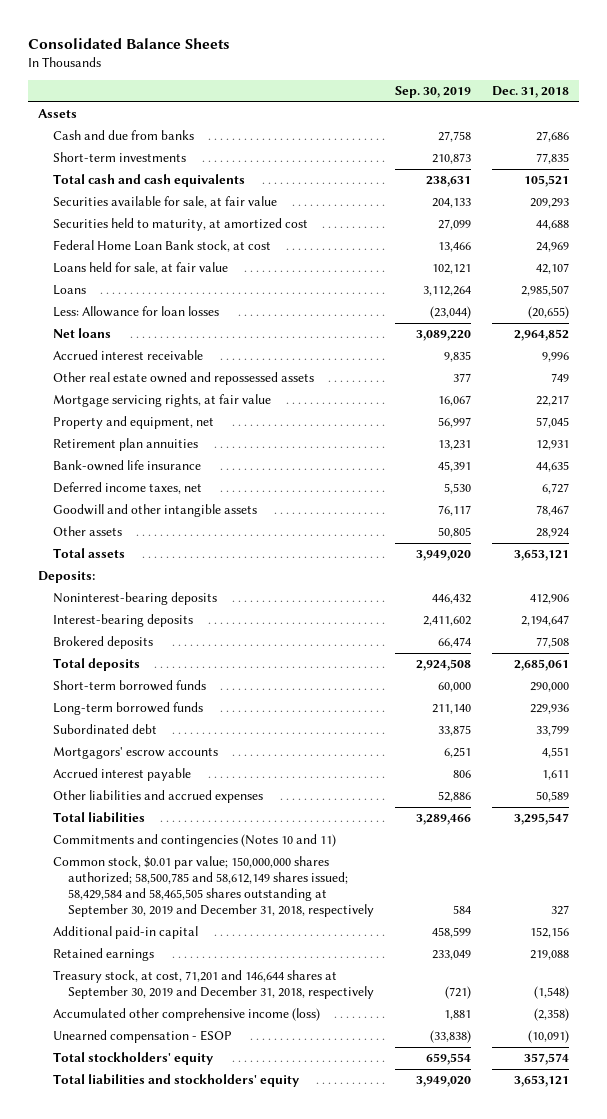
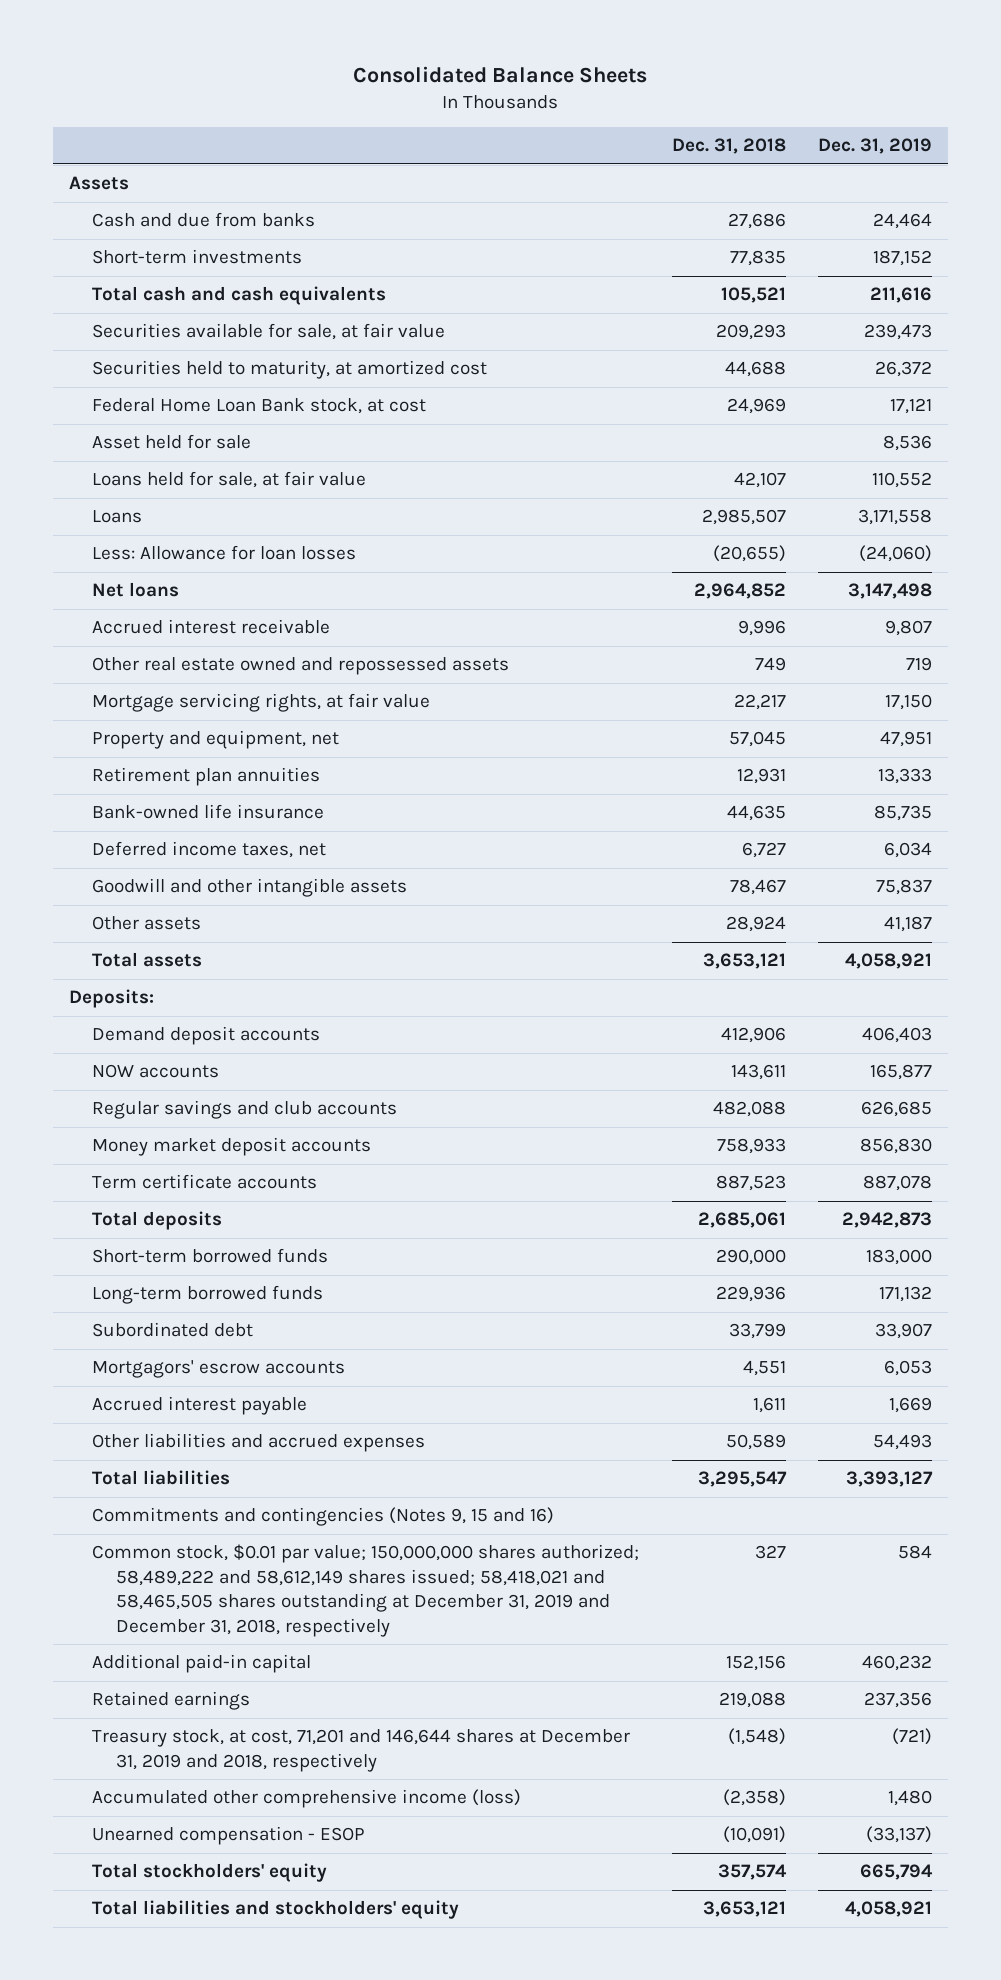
- | Sep. 30, 2019 | Dec. 31, 2018
+ | Dec. 31, 2018 | Dec. 31, 2019
+ Asset held for sale | | 8,536
- Noninterest-bearing deposits | 446,432 | 412,906
- Interest-bearing deposits | 2,411,602 | 2,194,647
- Brokered deposits | 66,474 | 77,508
+ Demand deposit accounts | 412,906 | 406,403
+ NOW accounts | 143,611 | 165,877
+ Regular savings and club accounts | 482,088 | 626,685
+ Money market deposit accounts | 758,933 | 856,830
+ Term certificate accounts | 887,523 | 887,078
- Commitments and contingencies (Notes 10 and 11)
- Common stock, $0.01 par value; 150,000,000 shares authorized; 58,500,785 and 58,612,149 shares issued; 58,429,584 and 58,465,505 shares outstanding at September 30, 2019 and December 31, 2018, respectively | 584 | 327
+ Commitments and contingencies (Notes 9, 15 and 16)
+ Common stock, $0.01 par value; 150,000,000 shares authorized; 58,489,222 and 58,612,149 shares issued; 58,418,021 and 58,465,505 shares outstanding at December 31, 2019 and December 31, 2018, respectively | 327 | 584
- Treasury stock, at cost, 71,201 and 146,644 shares at September 30, 2019 and December 31, 2018, respectively | (721) | (1,548)
+ Treasury stock, at cost, 71,201 and 146,644 shares at December 31, 2019 and 2018, respectively | (1,548) | (721)

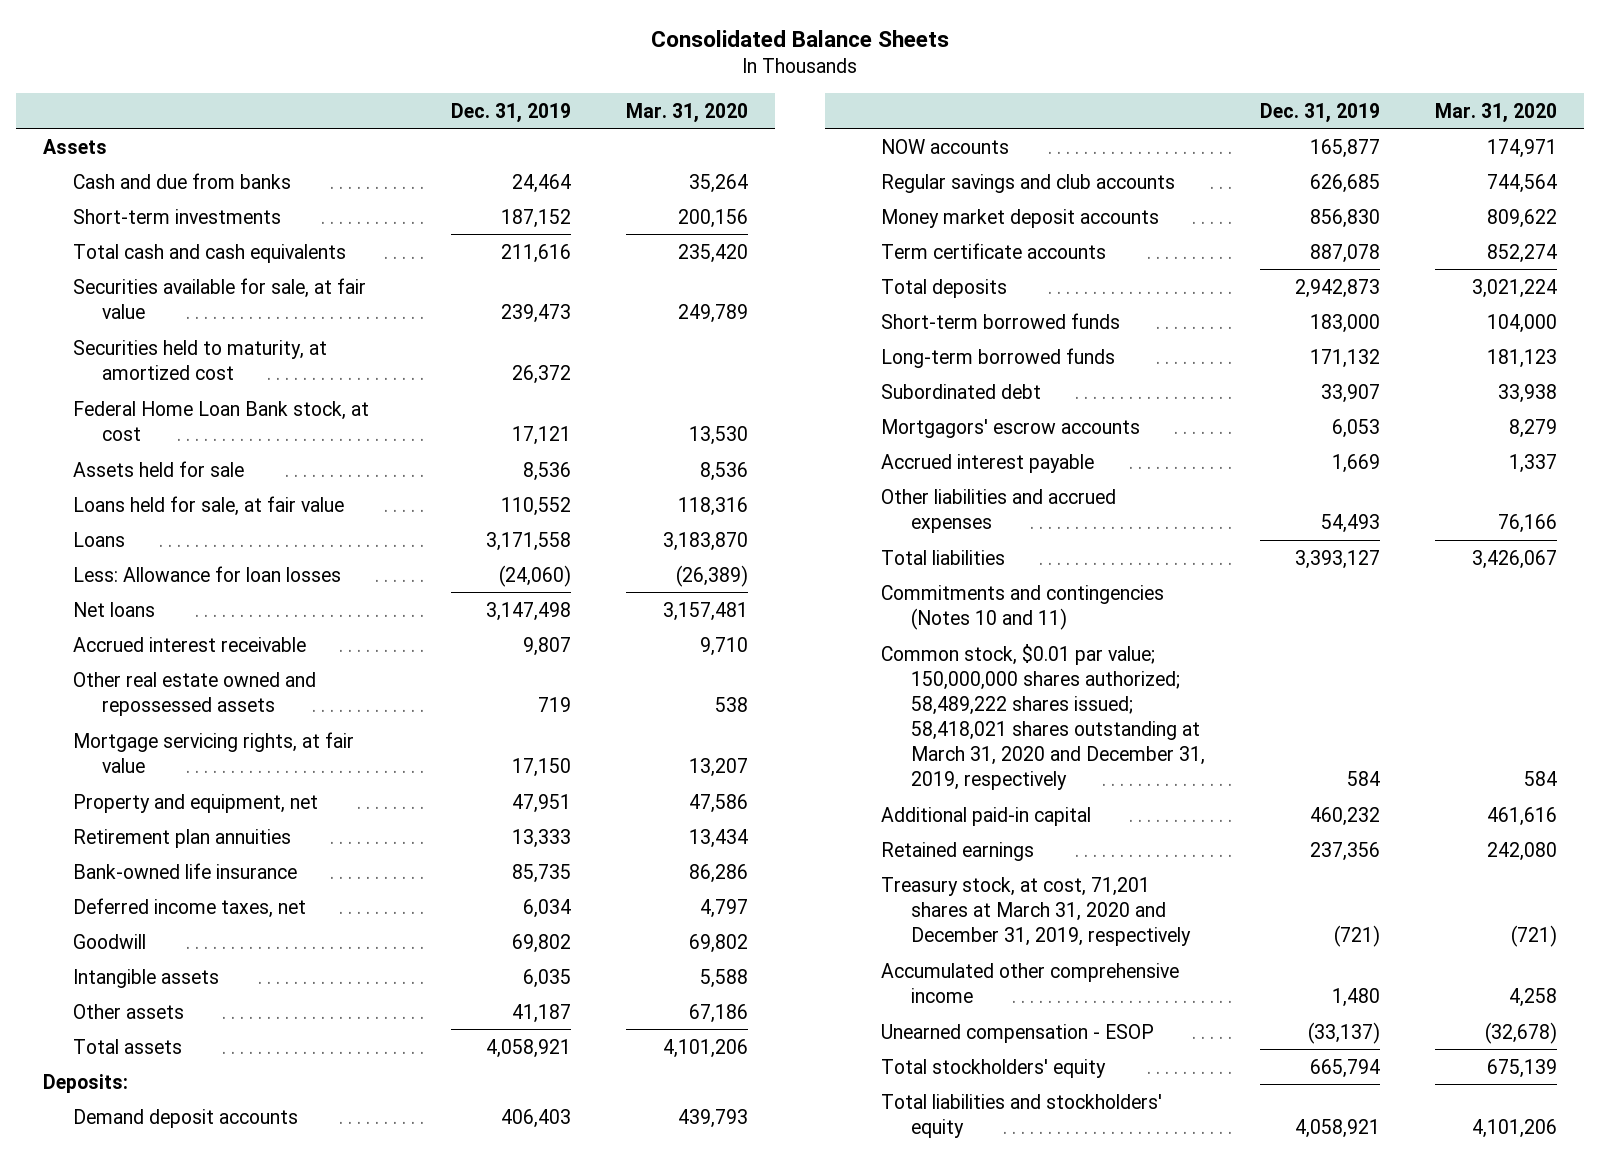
- | Dec. 31, 2018 | Dec. 31, 2019
+ | Dec. 31, 2019 | Mar. 31, 2020
- Asset held for sale | | 8,536
+ Assets held for sale | 8,536 | 8,536
- Goodwill and other intangible assets | 78,467 | 75,837
+ Goodwill | 69,802 | 69,802
+ Intangible assets | 6,035 | 5,588
- Commitments and contingencies (Notes 9, 15 and 16)
- Common stock, $0.01 par value; 150,000,000 shares authorized; 58,489,222 and 58,612,149 shares issued; 58,418,021 and 58,465,505 shares outstanding at December 31, 2019 and December 31, 2018, respectively | 327 | 584
+ Commitments and contingencies (Notes 10 and 11)
+ Common stock, $0.01 par value; 150,000,000 shares authorized; 58,489,222 shares issued; 58,418,021 shares outstanding at March 31, 2020 and December 31, 2019, respectively | 584 | 584
- Treasury stock, at cost, 71,201 and 146,644 shares at December 31, 2019 and 2018, respectively | (1,548) | (721)
- Accumulated other comprehensive income (loss) | (2,358) | 1,480
+ Treasury stock, at cost, 71,201 shares at March 31, 2020 and December 31, 2019, respectively | (721) | (721)
+ Accumulated other comprehensive income | 1,480 | 4,258

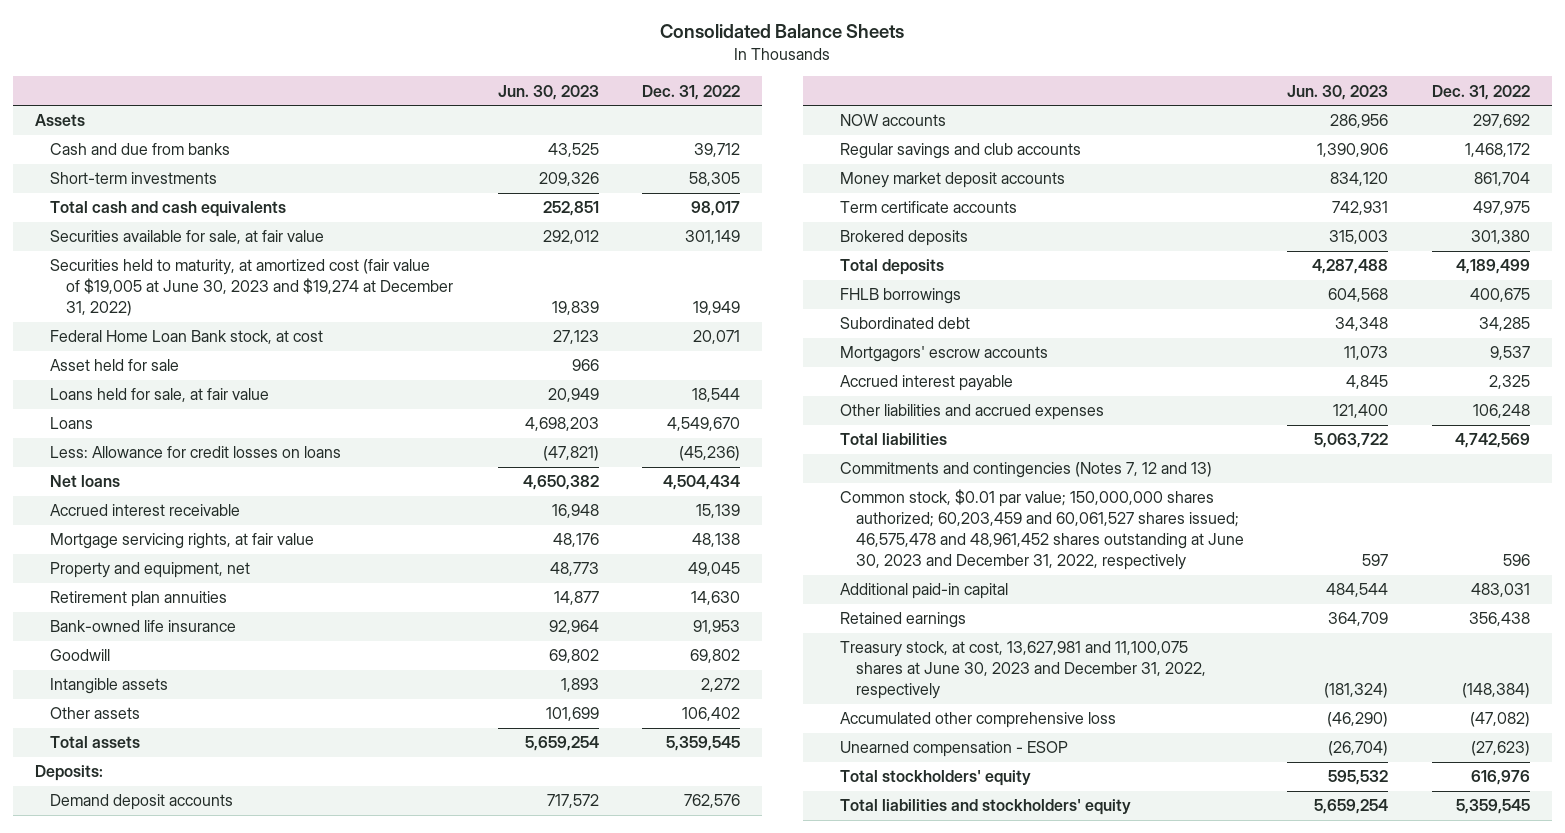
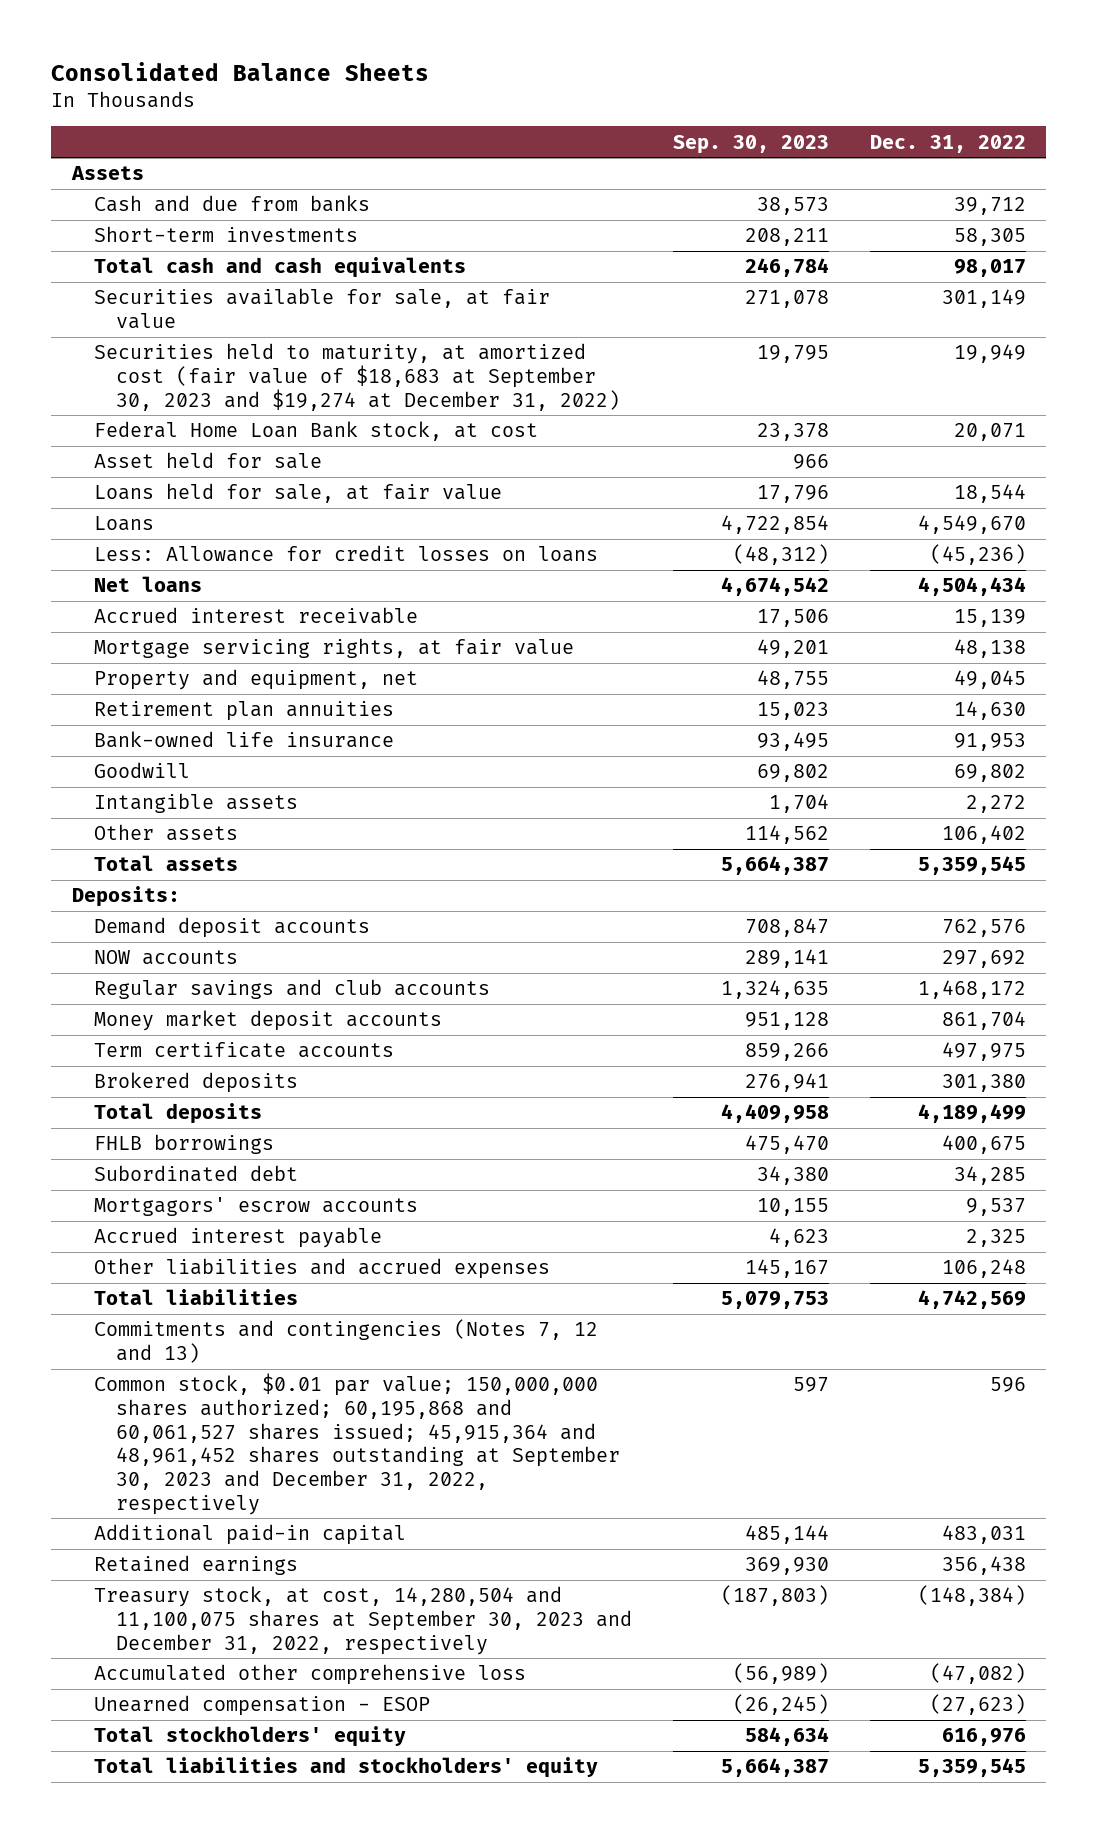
- | Jun. 30, 2023 | Dec. 31, 2022
+ | Sep. 30, 2023 | Dec. 31, 2022
- Securities held to maturity, at amortized cost (fair value of $19,005 at June 30, 2023 and $19,274 at December 31, 2022) | 19,839 | 19,949
+ Securities held to maturity, at amortized cost (fair value of $18,683 at September 30, 2023 and $19,274 at December 31, 2022) | 19,795 | 19,949
- Common stock, $0.01 par value; 150,000,000 shares authorized; 60,203,459 and 60,061,527 shares issued; 46,575,478 and 48,961,452 shares outstanding at June 30, 2023 and December 31, 2022, respectively | 597 | 596
+ Common stock, $0.01 par value; 150,000,000 shares authorized; 60,195,868 and 60,061,527 shares issued; 45,915,364 and 48,961,452 shares outstanding at September 30, 2023 and December 31, 2022, respectively | 597 | 596
- Treasury stock, at cost, 13,627,981 and 11,100,075 shares at June 30, 2023 and December 31, 2022, respectively | (181,324) | (148,384)
+ Treasury stock, at cost, 14,280,504 and 11,100,075 shares at September 30, 2023 and December 31, 2022, respectively | (187,803) | (148,384)

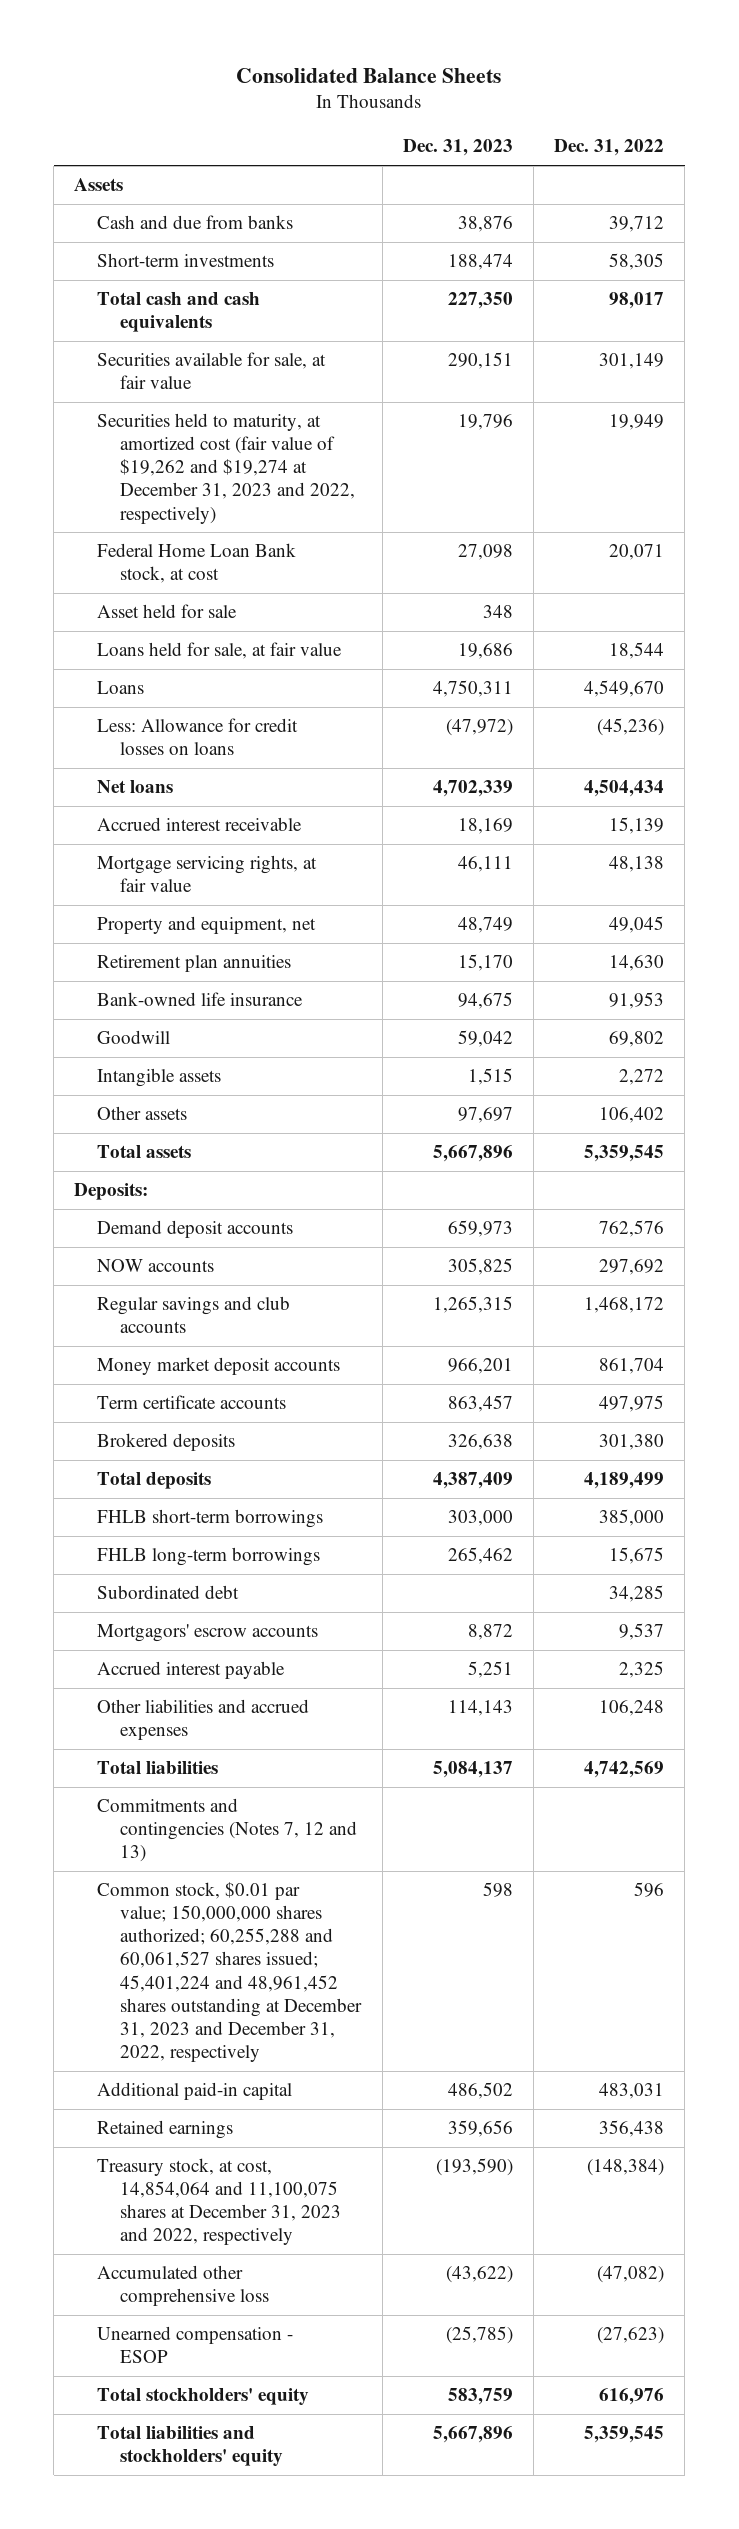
- | Sep. 30, 2023 | Dec. 31, 2022
+ | Dec. 31, 2023 | Dec. 31, 2022
- Securities held to maturity, at amortized cost (fair value of $18,683 at September 30, 2023 and $19,274 at December 31, 2022) | 19,795 | 19,949
+ Securities held to maturity, at amortized cost (fair value of $19,262 and $19,274 at December 31, 2023 and 2022, respectively) | 19,796 | 19,949
- FHLB borrowings | 475,470 | 400,675
+ FHLB short-term borrowings | 303,000 | 385,000
+ FHLB long-term borrowings | 265,462 | 15,675
- Common stock, $0.01 par value; 150,000,000 shares authorized; 60,195,868 and 60,061,527 shares issued; 45,915,364 and 48,961,452 shares outstanding at September 30, 2023 and December 31, 2022, respectively | 597 | 596
+ Common stock, $0.01 par value; 150,000,000 shares authorized; 60,255,288 and 60,061,527 shares issued; 45,401,224 and 48,961,452 shares outstanding at December 31, 2023 and December 31, 2022, respectively | 598 | 596
- Treasury stock, at cost, 14,280,504 and 11,100,075 shares at September 30, 2023 and December 31, 2022, respectively | (187,803) | (148,384)
+ Treasury stock, at cost, 14,854,064 and 11,100,075 shares at December 31, 2023 and 2022, respectively | (193,590) | (148,384)

